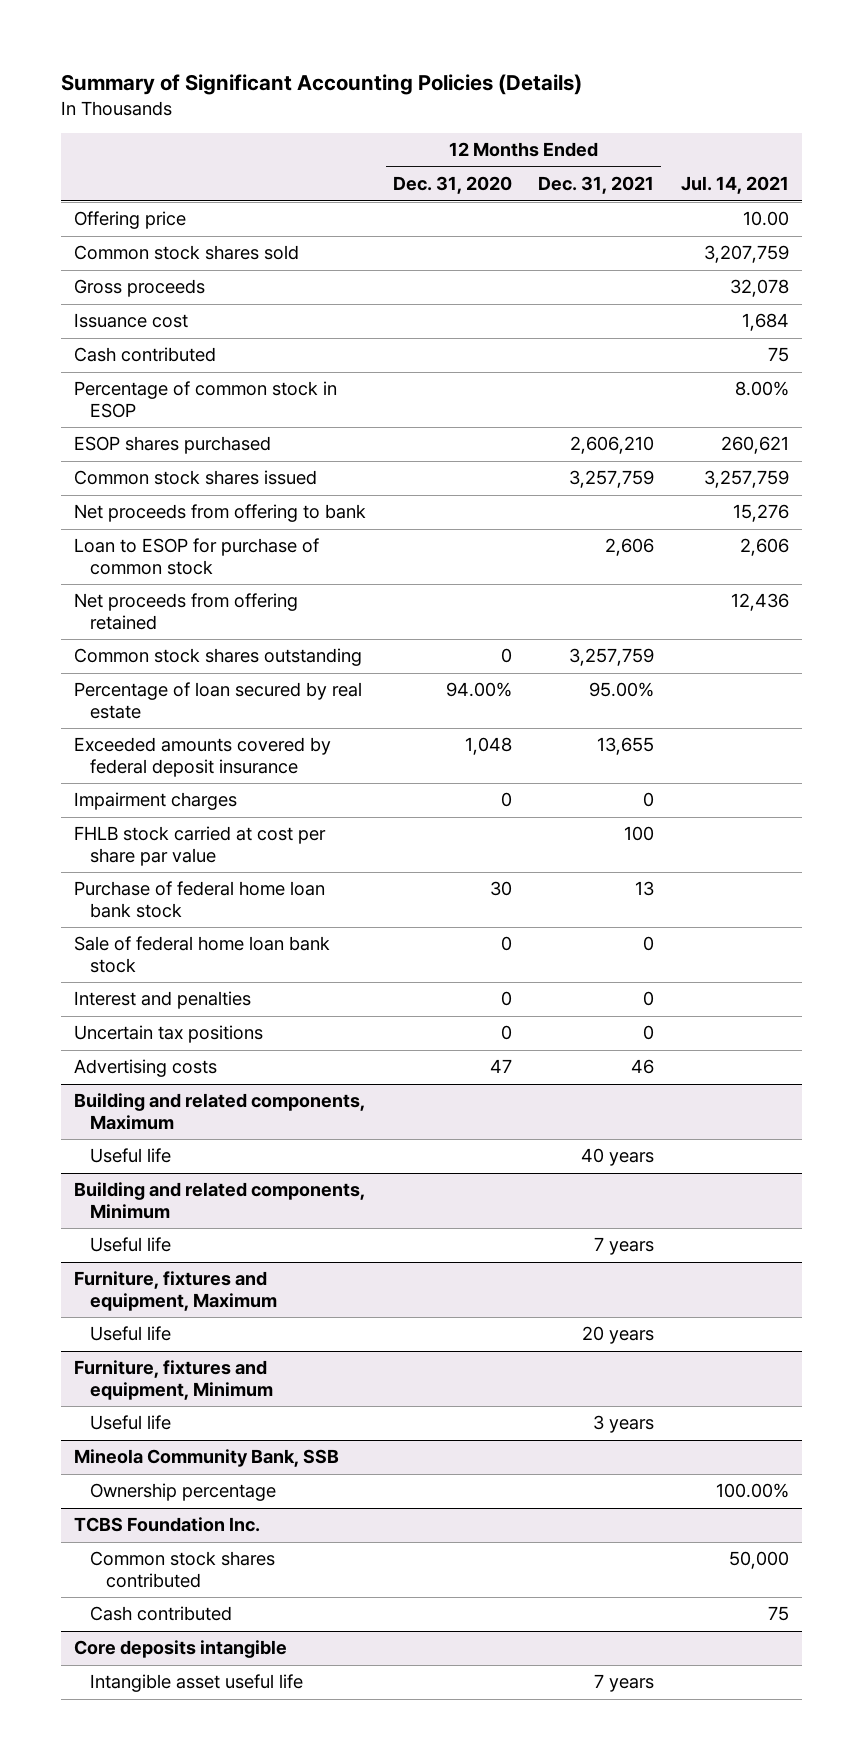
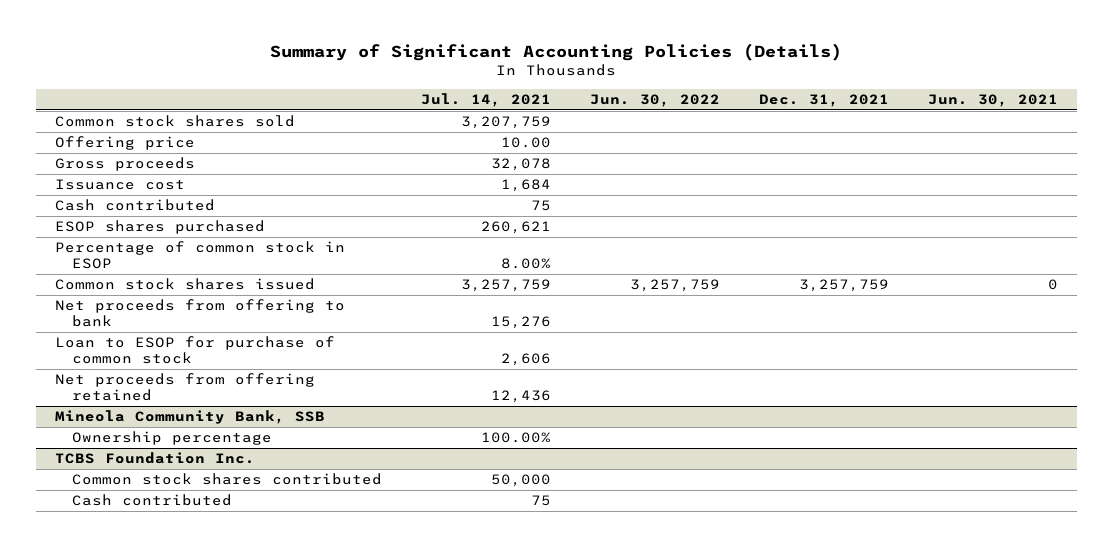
- | 12 Months Ended Dec. 31, 2020 | 12 Months Ended Dec. 31, 2021 | Jul. 14, 2021
+ | Jul. 14, 2021 | Jun. 30, 2022 | Dec. 31, 2021 | Jun. 30, 2021
moved down: Offering price | 10.00 | | |
moved down: Percentage of common stock in ESOP | 8.00% | | |
- Common stock shares outstanding | 0 | 3,257,759 |
- Percentage of loan secured by real estate | 94.00% | 95.00% |
- Exceeded amounts covered by federal deposit insurance | 1,048 | 13,655 |
- Impairment charges | 0 | 0 |
- FHLB stock carried at cost per share par value | | 100 |
- Purchase of federal home loan bank stock | 30 | 13 |
- Sale of federal home loan bank stock | 0 | 0 |
- Interest and penalties | 0 | 0 |
- Uncertain tax positions | 0 | 0 |
- Advertising costs | 47 | 46 |
- Building and related components, Maximum
- Useful life | | 40 years |
- Building and related components, Minimum
- Useful life | | 7 years |
- Furniture, fixtures and equipment, Maximum
- Useful life | | 20 years |
- Furniture, fixtures and equipment, Minimum
- Useful life | | 3 years |
- Core deposits intangible
- Intangible asset useful life | | 7 years |

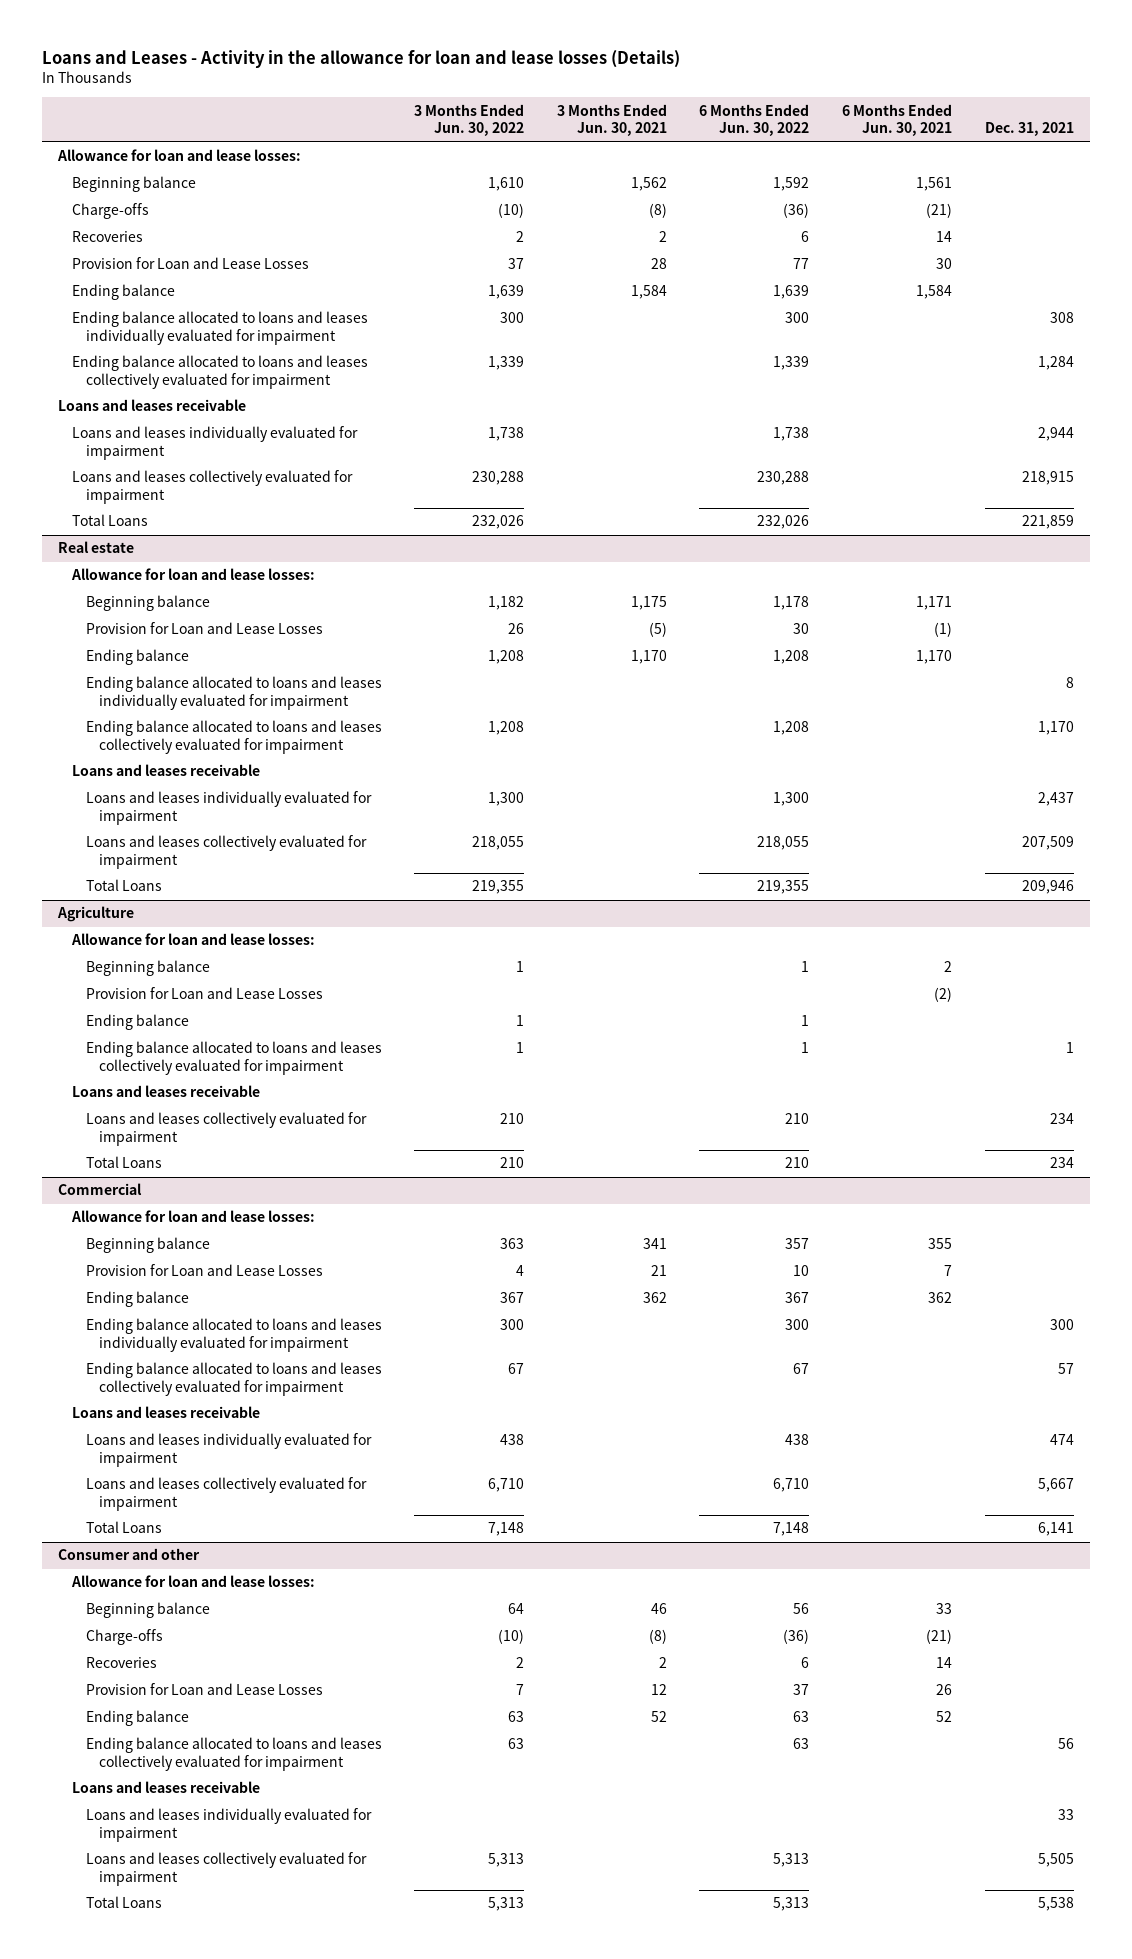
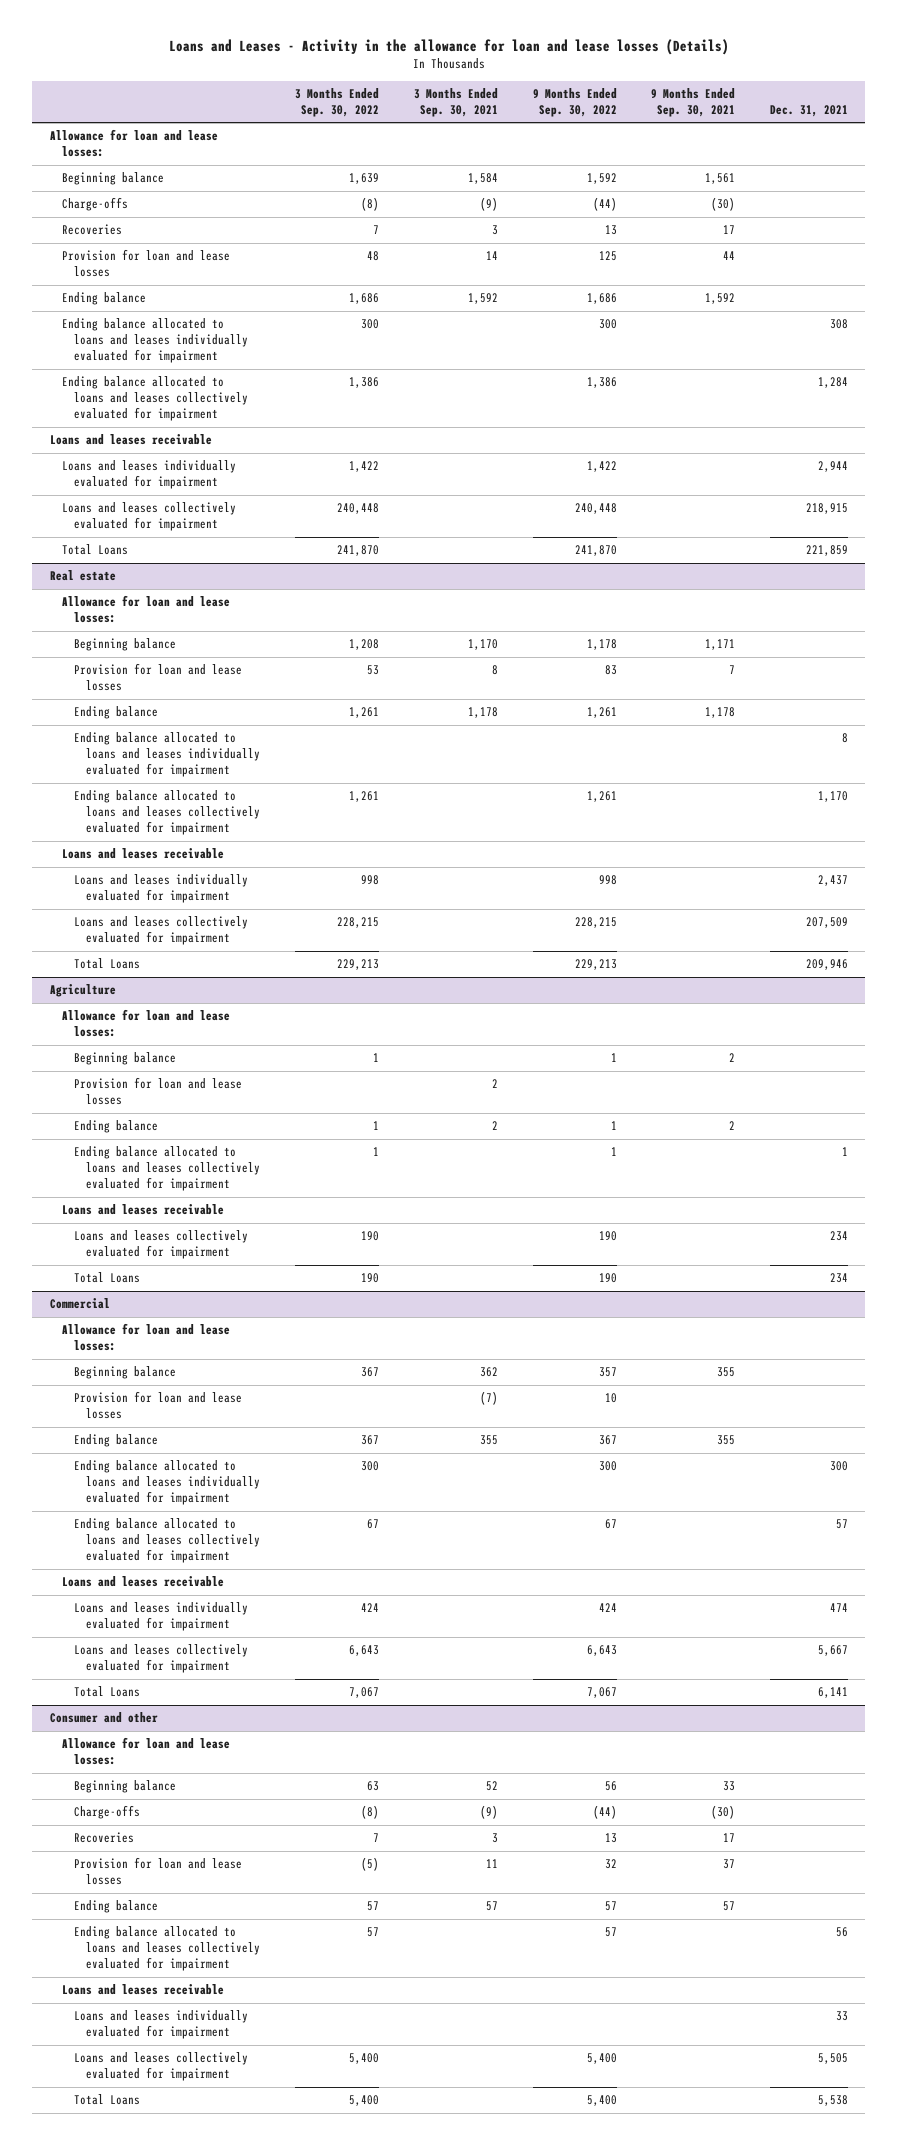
- | 3 Months Ended Jun. 30, 2022 | 3 Months Ended Jun. 30, 2021 | 6 Months Ended Jun. 30, 2022 | 6 Months Ended Jun. 30, 2021 | Dec. 31, 2021
+ | 3 Months Ended Sep. 30, 2022 | 3 Months Ended Sep. 30, 2021 | 9 Months Ended Sep. 30, 2022 | 9 Months Ended Sep. 30, 2021 | Dec. 31, 2021
- Provision for Loan and Lease Losses | 37 | 28 | 77 | 30 |
+ Provision for loan and lease losses | 48 | 14 | 125 | 44 |
@ Real estate
- Provision for Loan and Lease Losses | 26 | (5) | 30 | (1) |
+ Provision for loan and lease losses | 53 | 8 | 83 | 7 |
@ Agriculture
- Provision for Loan and Lease Losses | | | | (2) |
+ Provision for loan and lease losses | | 2 | | |
@ Commercial
- Provision for Loan and Lease Losses | 4 | 21 | 10 | 7 |
+ Provision for loan and lease losses | | (7) | 10 | |
@ Consumer and other
- Provision for Loan and Lease Losses | 7 | 12 | 37 | 26 |
+ Provision for loan and lease losses | (5) | 11 | 32 | 37 |

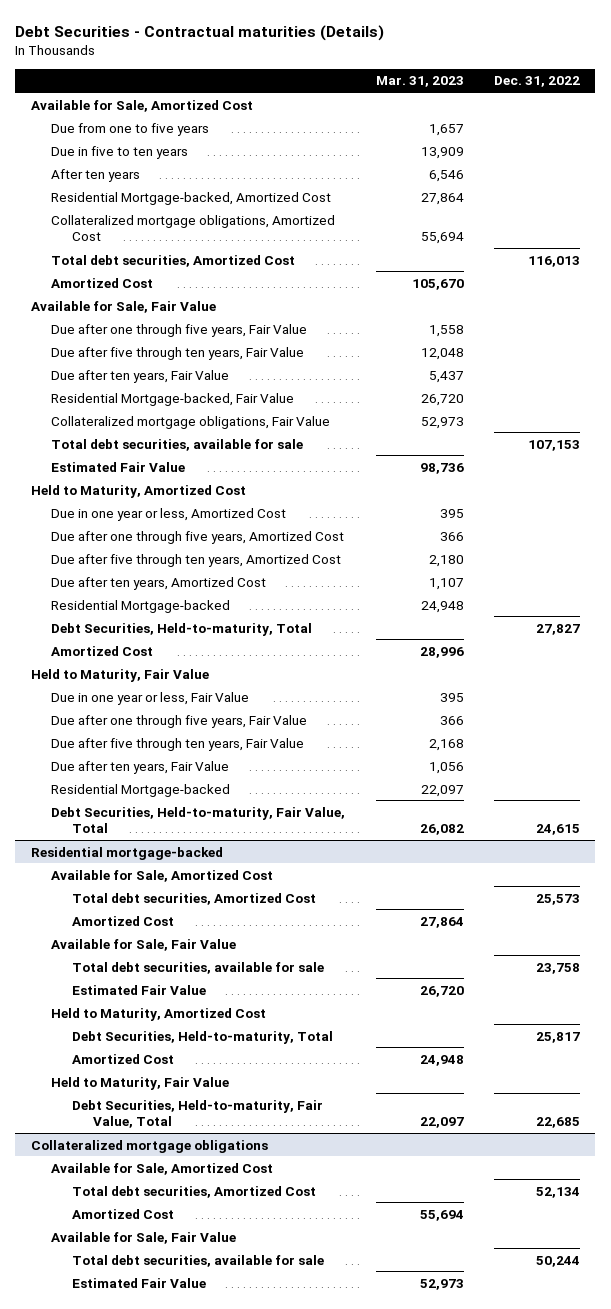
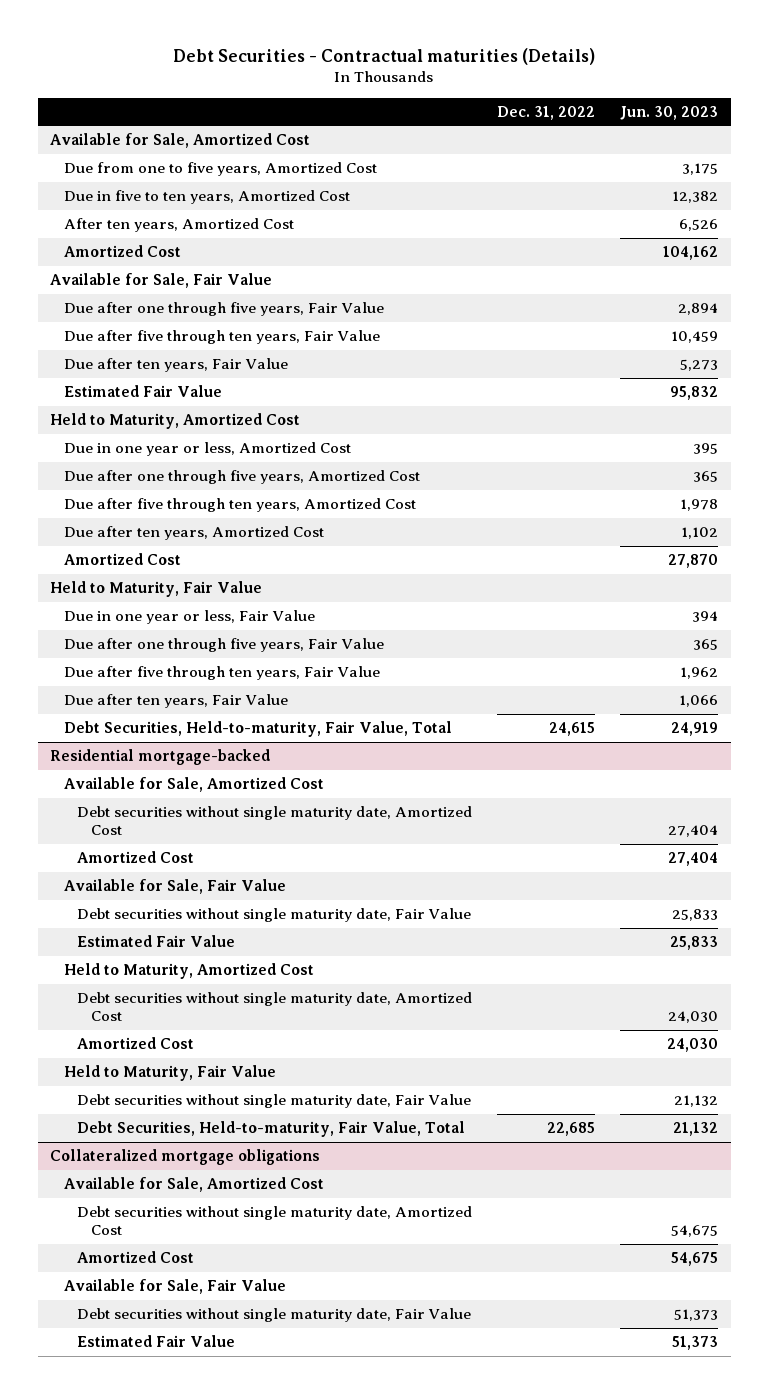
- | Mar. 31, 2023 | Dec. 31, 2022
+ | Dec. 31, 2022 | Jun. 30, 2023
- Due from one to five years | 1,657 |
- Due in five to ten years | 13,909 |
- After ten years | 6,546 |
- Residential Mortgage-backed, Amortized Cost | 27,864 |
- Collateralized mortgage obligations, Amortized Cost | 55,694 |
- Total debt securities, Amortized Cost | | 116,013
+ Due from one to five years, Amortized Cost | | 3,175
+ Due in five to ten years, Amortized Cost | | 12,382
+ After ten years, Amortized Cost | | 6,526
- Residential Mortgage-backed, Fair Value | 26,720 |
- Collateralized mortgage obligations, Fair Value | 52,973 |
- Total debt securities, available for sale | | 107,153
- Residential Mortgage-backed | 24,948 |
- Debt Securities, Held-to-maturity, Total | | 27,827
- Residential Mortgage-backed | 22,097 |
@ Residential mortgage-backed
- Total debt securities, Amortized Cost | | 25,573
+ Debt securities without single maturity date, Amortized Cost | | 27,404
- Total debt securities, available for sale | | 23,758
+ Debt securities without single maturity date, Fair Value | | 25,833
- Debt Securities, Held-to-maturity, Total | | 25,817
+ Debt securities without single maturity date, Amortized Cost | | 24,030
+ Debt securities without single maturity date, Fair Value | | 21,132
@ Collateralized mortgage obligations
- Total debt securities, Amortized Cost | | 52,134
+ Debt securities without single maturity date, Amortized Cost | | 54,675
- Total debt securities, available for sale | | 50,244
+ Debt securities without single maturity date, Fair Value | | 51,373

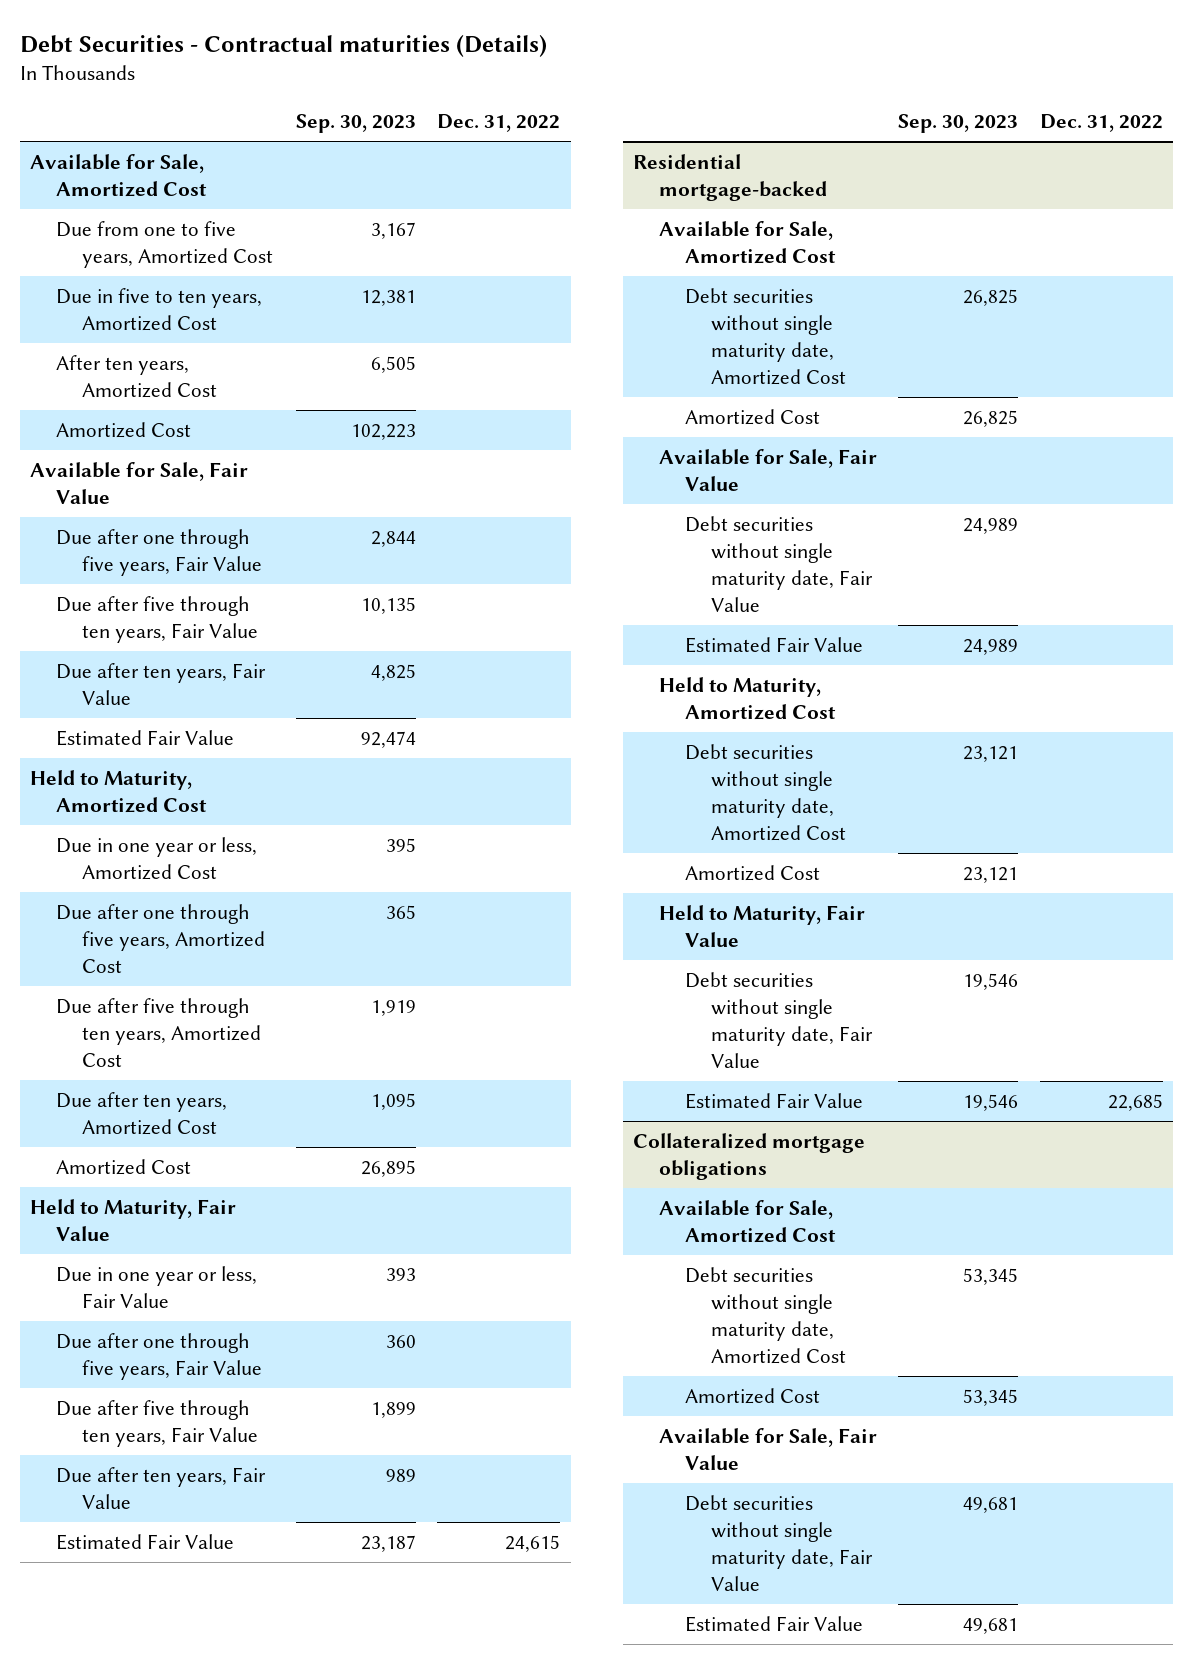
- | Dec. 31, 2022 | Jun. 30, 2023
+ | Sep. 30, 2023 | Dec. 31, 2022
- Debt Securities, Held-to-maturity, Fair Value, Total | 24,615 | 24,919
+ Estimated Fair Value | 23,187 | 24,615
@ Residential mortgage-backed
- Debt Securities, Held-to-maturity, Fair Value, Total | 22,685 | 21,132
+ Estimated Fair Value | 19,546 | 22,685

